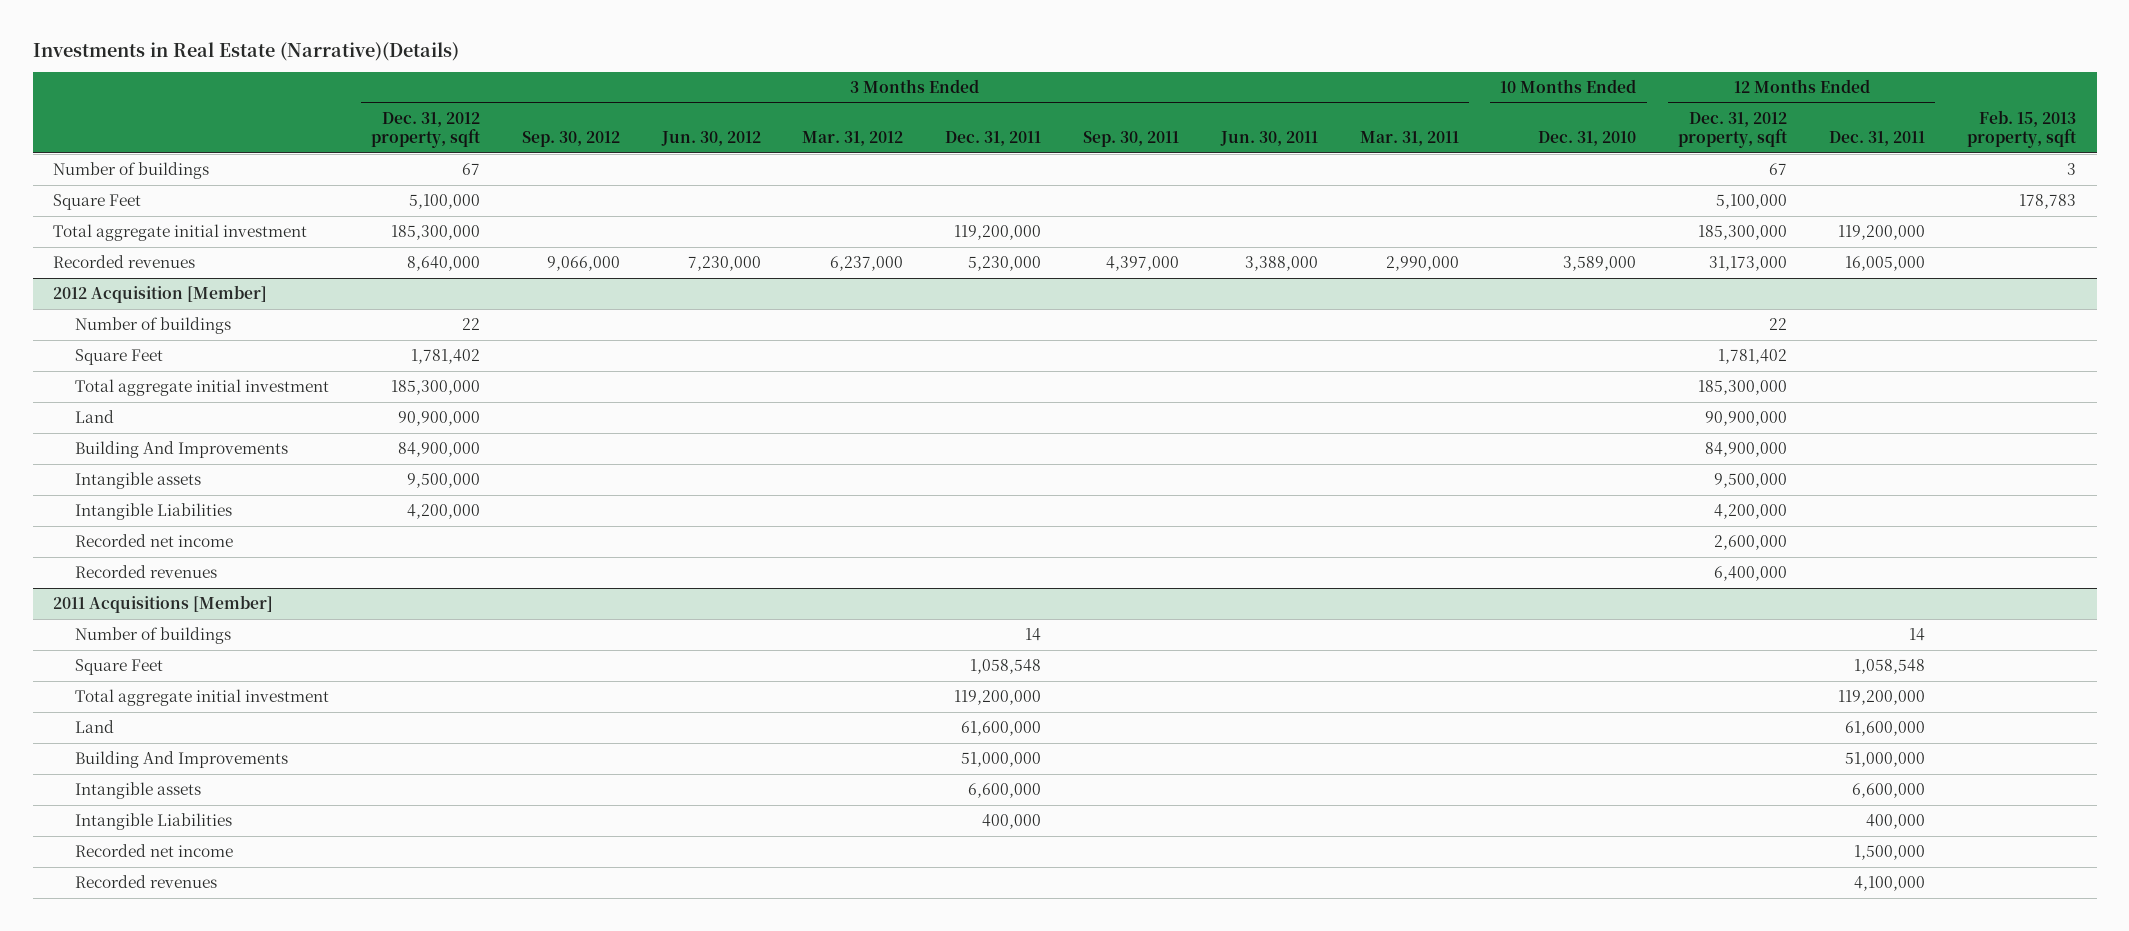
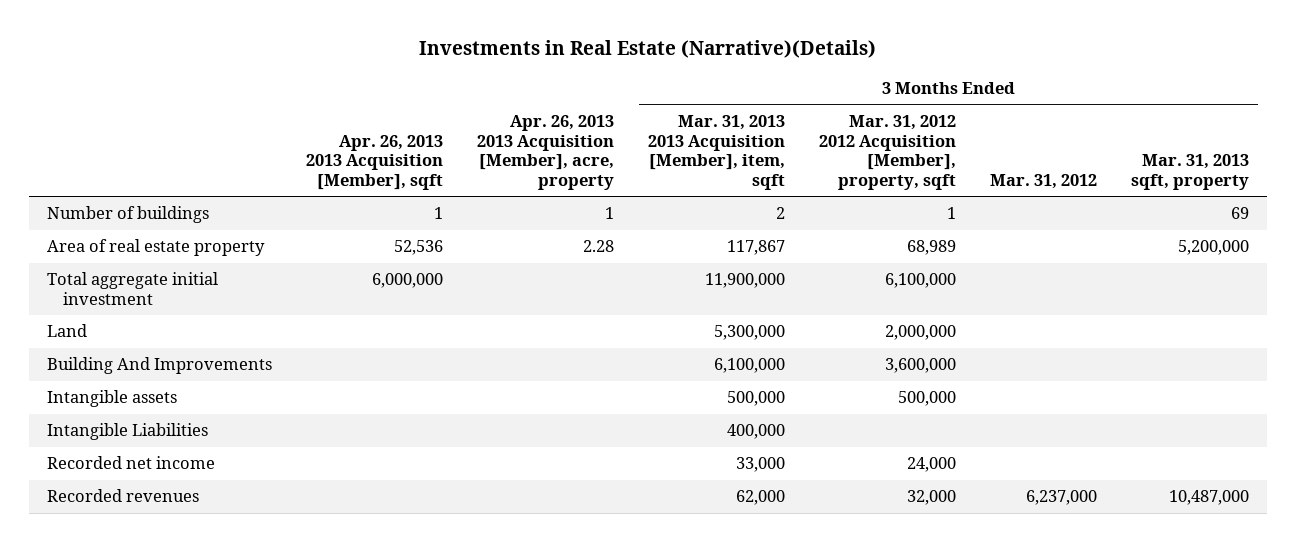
- | 3 Months Ended Dec. 31, 2012 property, sqft | 3 Months Ended Sep. 30, 2012 | 3 Months Ended Jun. 30, 2012 | 3 Months Ended Mar. 31, 2012 | 3 Months Ended Dec. 31, 2011 | 3 Months Ended Sep. 30, 2011 | 3 Months Ended Jun. 30, 2011 | 3 Months Ended Mar. 31, 2011 | 10 Months Ended Dec. 31, 2010 | 12 Months Ended Dec. 31, 2012 property, sqft | 12 Months Ended Dec. 31, 2011 | Feb. 15, 2013 property, sqft
+ | Apr. 26, 2013 2013 Acquisition [Member], sqft | Apr. 26, 2013 2013 Acquisition [Member], acre, property | 3 Months Ended Mar. 31, 2013 2013 Acquisition [Member], item, sqft | 3 Months Ended Mar. 31, 2012 2012 Acquisition [Member], property, sqft | 3 Months Ended Mar. 31, 2012 | 3 Months Ended Mar. 31, 2013 sqft, property
- Square Feet | 5,100,000 | | | | | | | | | 5,100,000 | | 178,783
+ Area of real estate property | 52,536 | 2.28 | 117,867 | 68,989 | | 5,200,000
+ Land | | | 5,300,000 | 2,000,000 | |
+ Building And Improvements | | | 6,100,000 | 3,600,000 | |
+ Intangible assets | | | 500,000 | 500,000 | |
+ Intangible Liabilities | | | 400,000 | | |
+ Recorded net income | | | 33,000 | 24,000 | |
- 2012 Acquisition [Member]
- Number of buildings | 22 | | | | | | | | | 22 | |
- Square Feet | 1,781,402 | | | | | | | | | 1,781,402 | |
- Total aggregate initial investment | 185,300,000 | | | | | | | | | 185,300,000 | |
- Land | 90,900,000 | | | | | | | | | 90,900,000 | |
- Building And Improvements | 84,900,000 | | | | | | | | | 84,900,000 | |
- Intangible assets | 9,500,000 | | | | | | | | | 9,500,000 | |
- Intangible Liabilities | 4,200,000 | | | | | | | | | 4,200,000 | |
- Recorded net income | | | | | | | | | | 2,600,000 | |
- Recorded revenues | | | | | | | | | | 6,400,000 | |
- 2011 Acquisitions [Member]
- Number of buildings | | | | | 14 | | | | | | 14 |
- Square Feet | | | | | 1,058,548 | | | | | | 1,058,548 |
- Total aggregate initial investment | | | | | 119,200,000 | | | | | | 119,200,000 |
- Land | | | | | 61,600,000 | | | | | | 61,600,000 |
- Building And Improvements | | | | | 51,000,000 | | | | | | 51,000,000 |
- Intangible assets | | | | | 6,600,000 | | | | | | 6,600,000 |
- Intangible Liabilities | | | | | 400,000 | | | | | | 400,000 |
- Recorded net income | | | | | | | | | | | 1,500,000 |
- Recorded revenues | | | | | | | | | | | 4,100,000 |

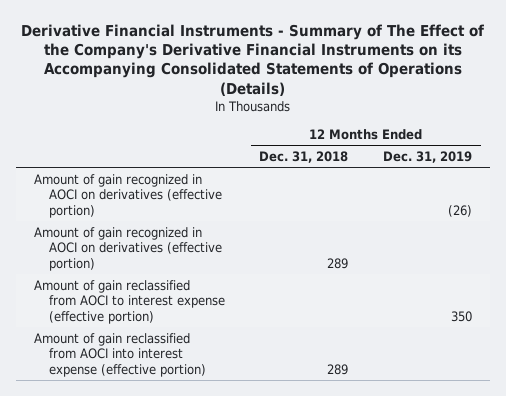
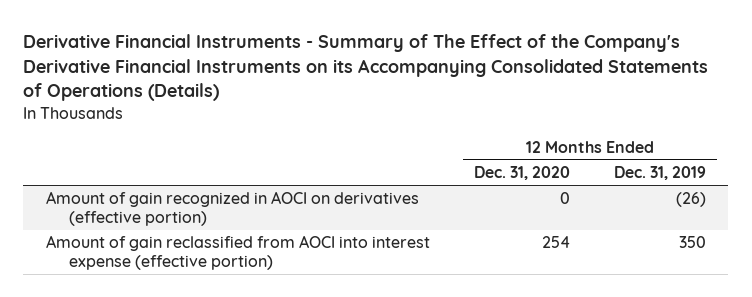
- | 12 Months Ended Dec. 31, 2018 | 12 Months Ended Dec. 31, 2019
+ | 12 Months Ended Dec. 31, 2020 | 12 Months Ended Dec. 31, 2019
- Amount of gain recognized in AOCI on derivatives (effective portion) | 289 |
- Amount of gain reclassified from AOCI to interest expense (effective portion) | | 350
- Amount of gain reclassified from AOCI into interest expense (effective portion) | 289 |
+ Amount of gain reclassified from AOCI into interest expense (effective portion) | 254 | 350

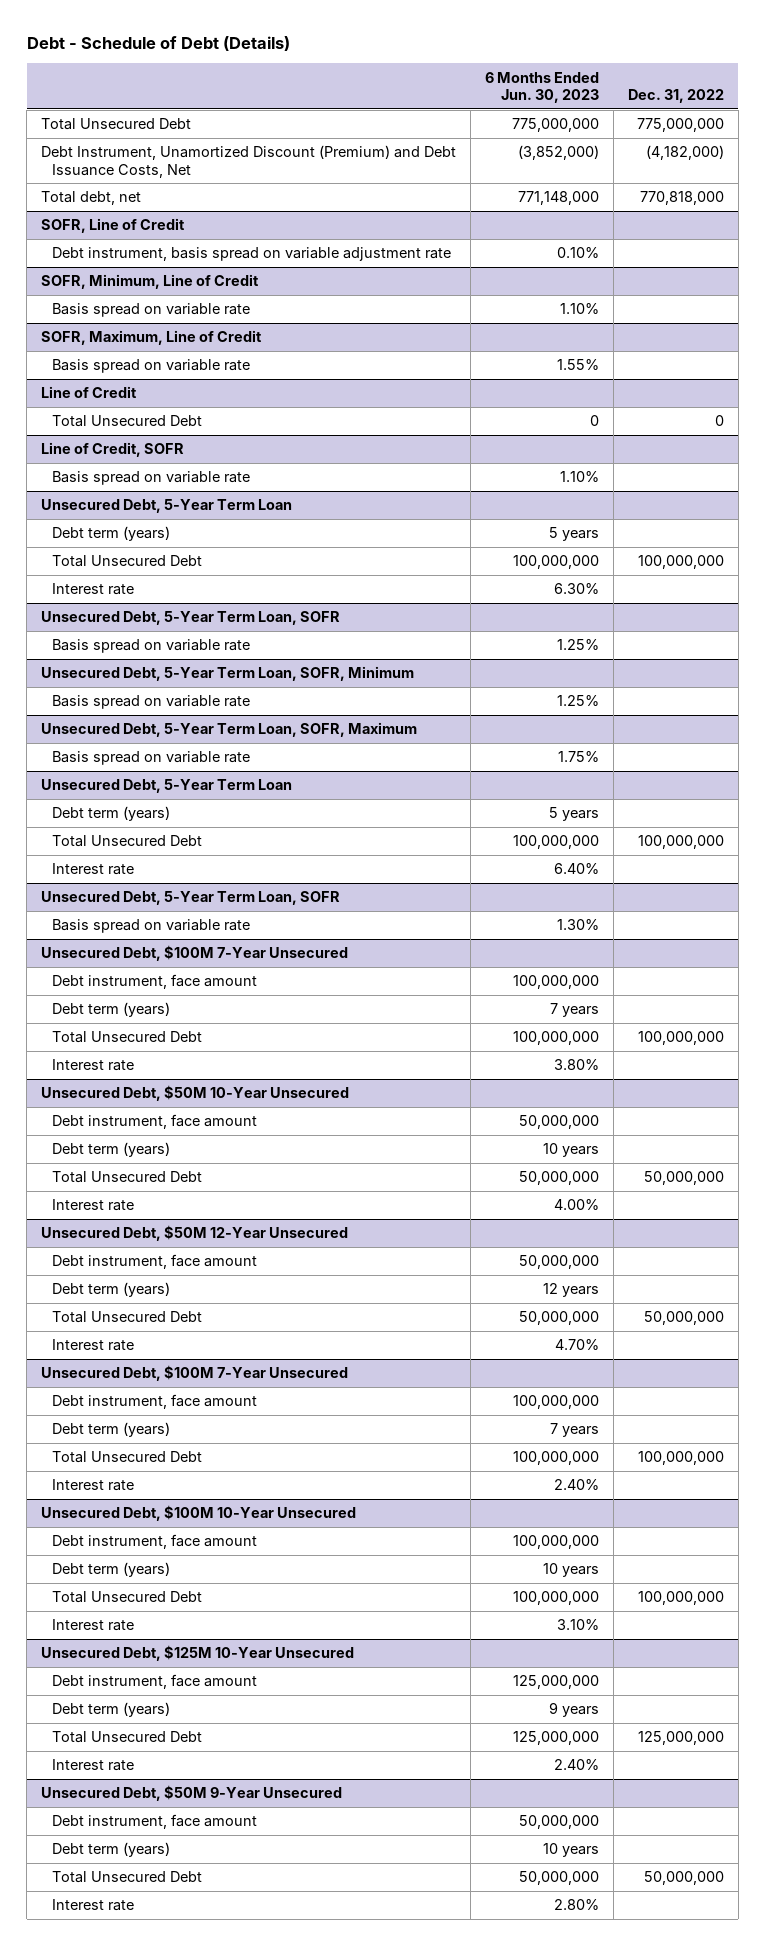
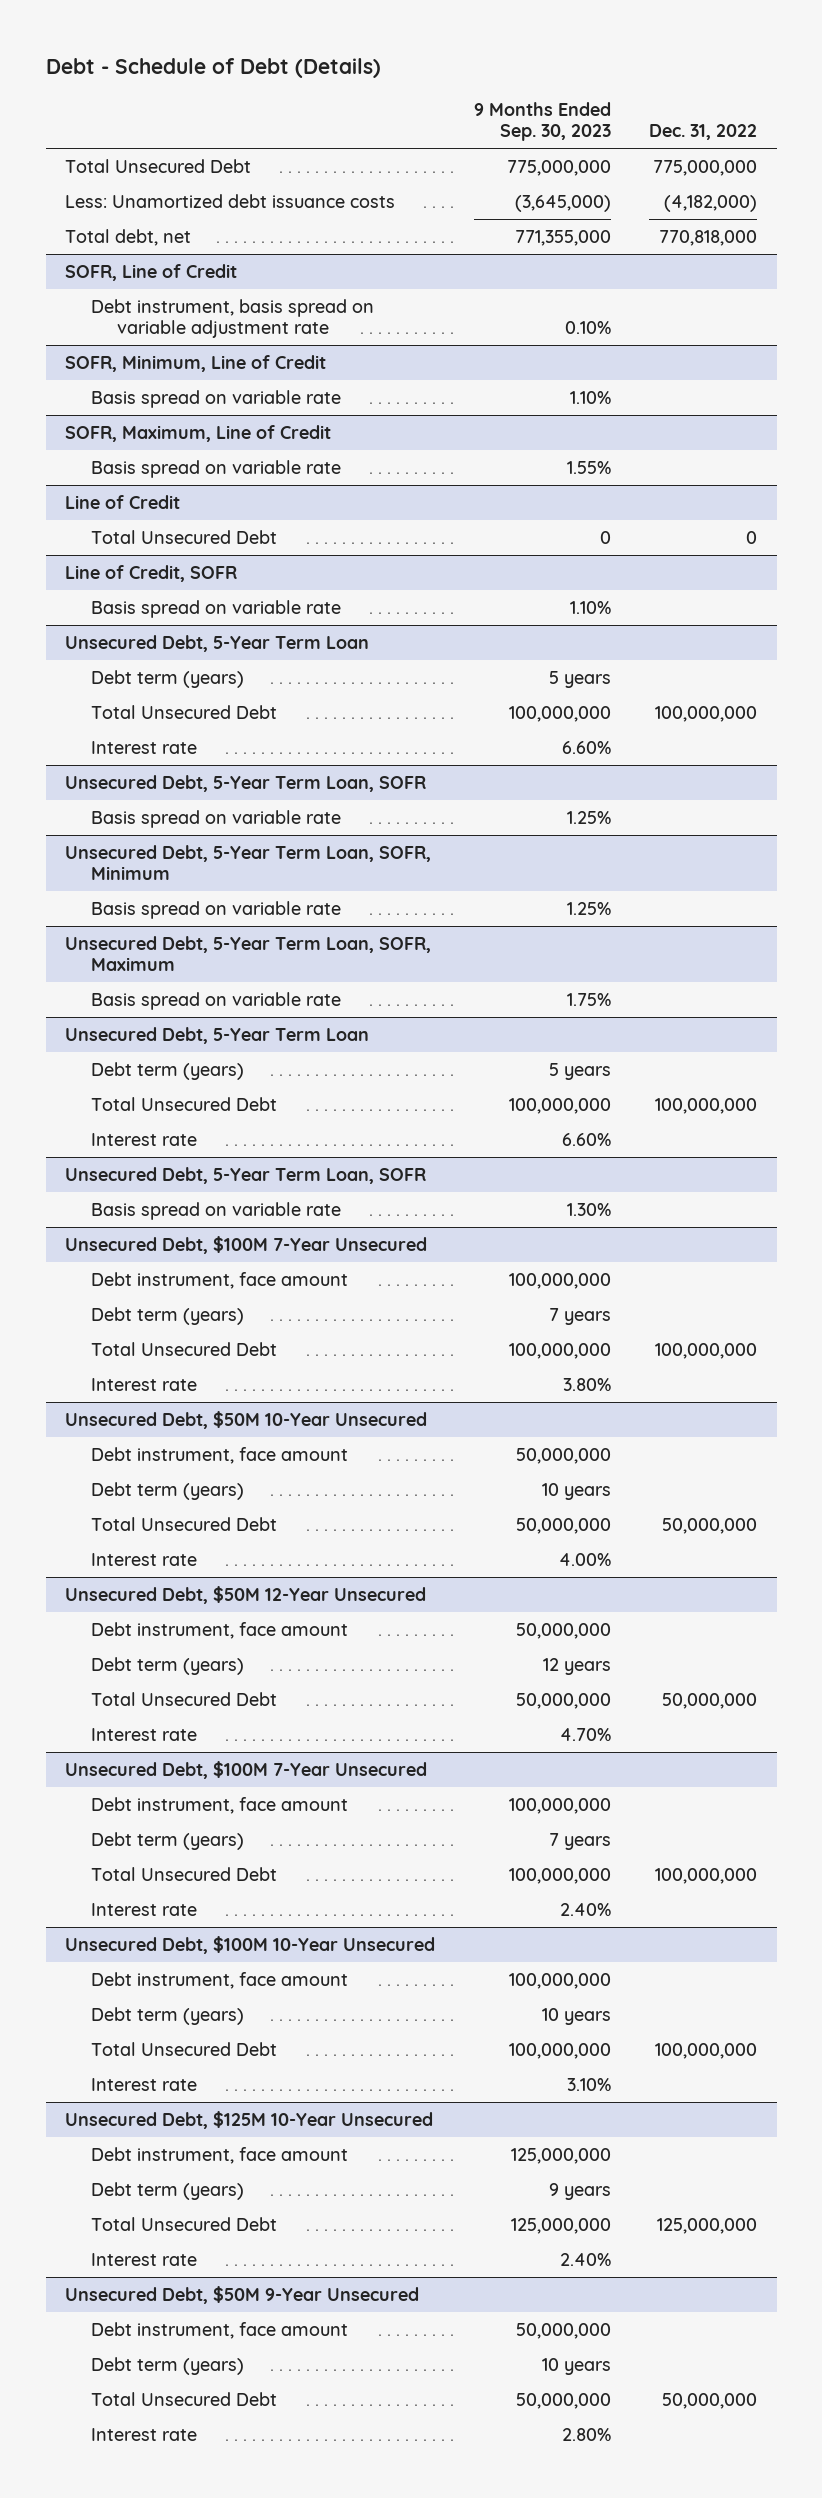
- | 6 Months Ended Jun. 30, 2023 | Dec. 31, 2022
+ | 9 Months Ended Sep. 30, 2023 | Dec. 31, 2022
- Debt Instrument, Unamortized Discount (Premium) and Debt Issuance Costs, Net | (3,852,000) | (4,182,000)
+ Less: Unamortized debt issuance costs | (3,645,000) | (4,182,000)

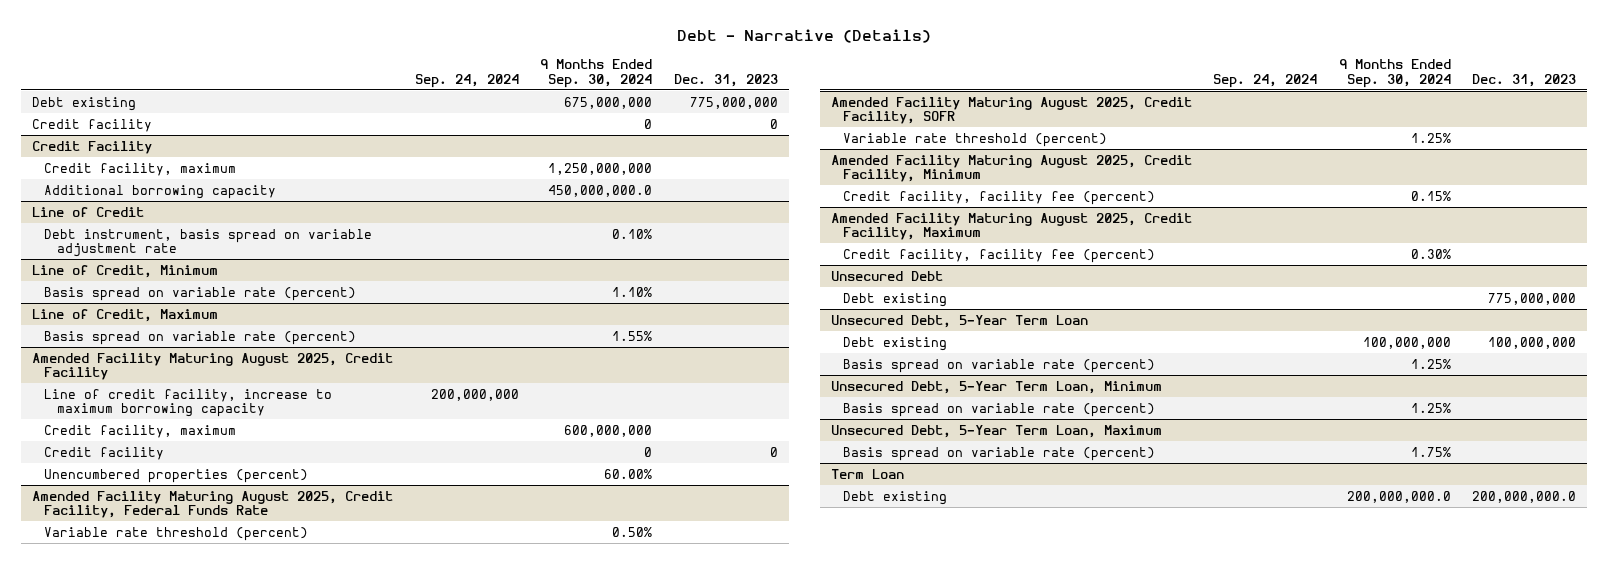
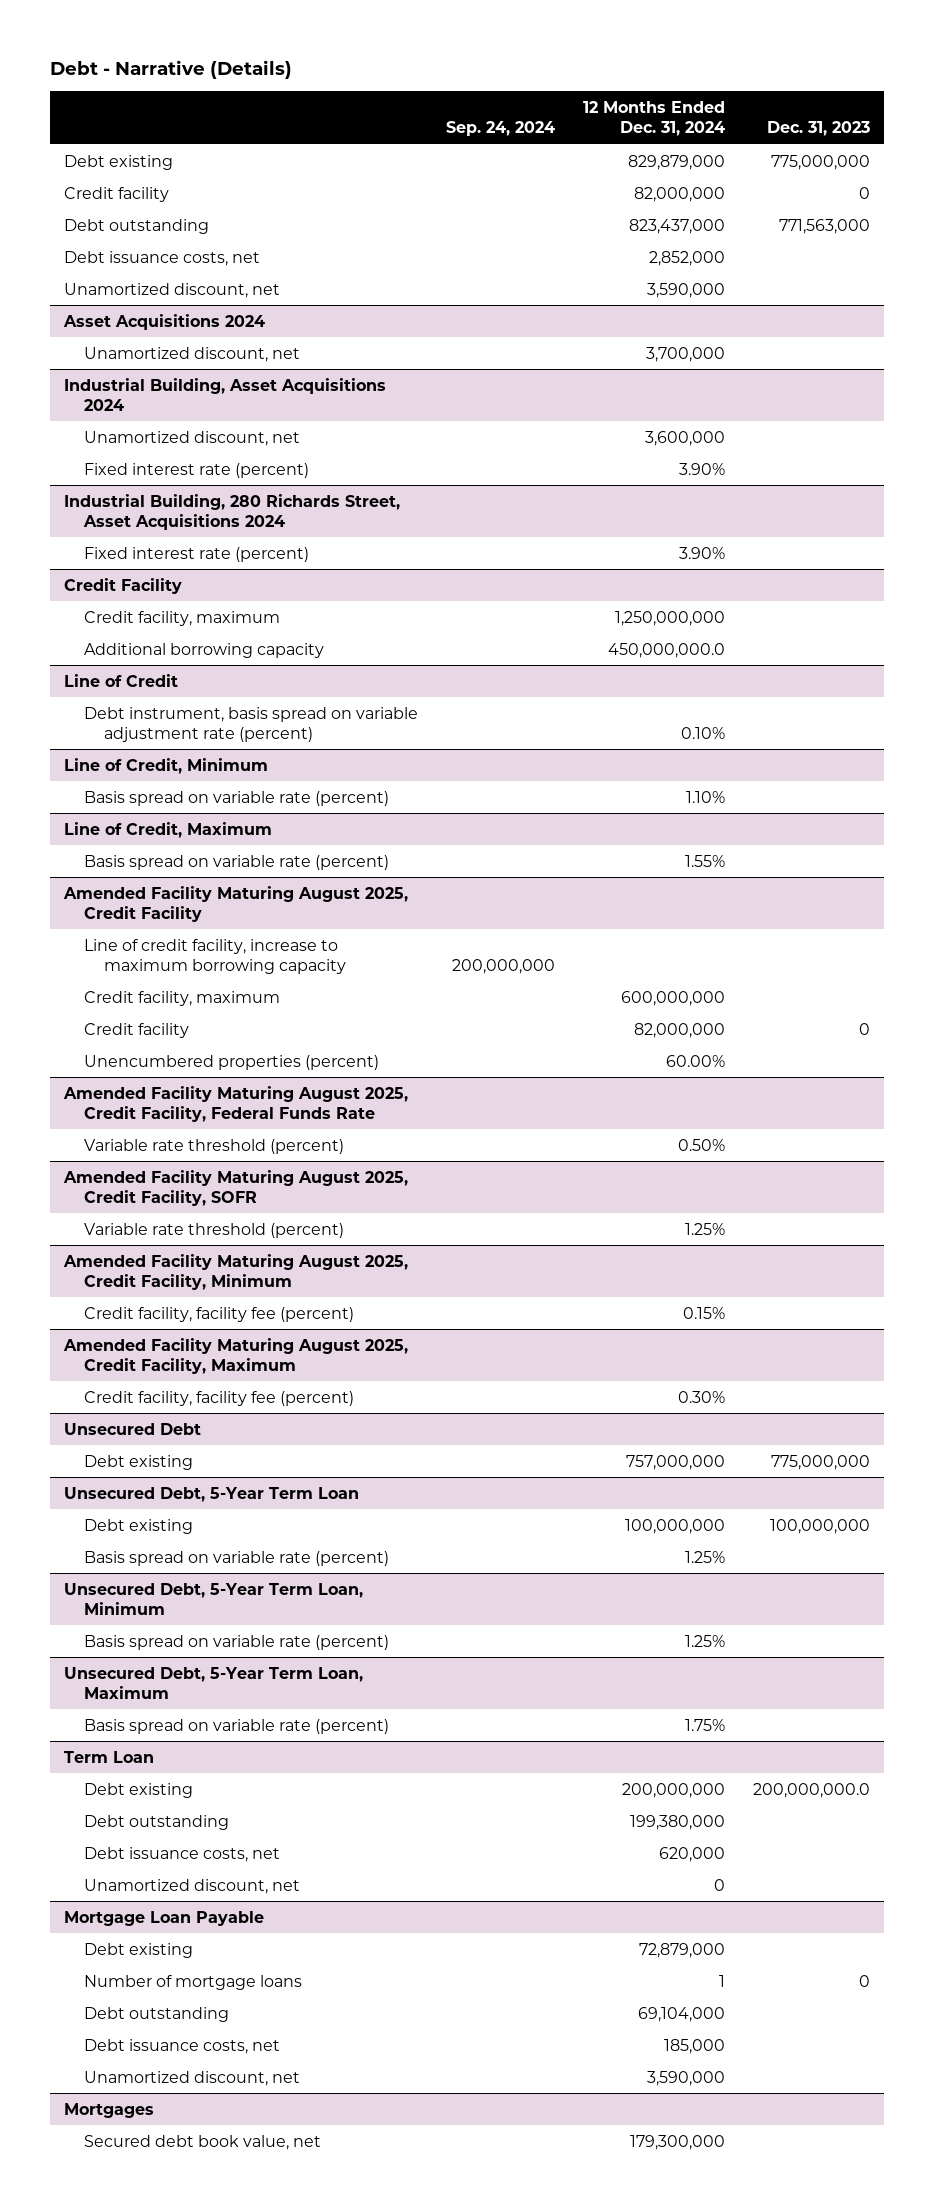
- | Sep. 24, 2024 | 9 Months Ended Sep. 30, 2024 | Dec. 31, 2023
+ | Sep. 24, 2024 | 12 Months Ended Dec. 31, 2024 | Dec. 31, 2023
+ Debt outstanding | | 823,437,000 | 771,563,000
+ Debt issuance costs, net | | 2,852,000 |
+ Unamortized discount, net | | 3,590,000 |
+ Asset Acquisitions 2024
+ Unamortized discount, net | | 3,700,000 |
+ Industrial Building, Asset Acquisitions 2024
+ Unamortized discount, net | | 3,600,000 |
+ Fixed interest rate (percent) | | 3.90% |
+ Industrial Building, 280 Richards Street, Asset Acquisitions 2024
+ Fixed interest rate (percent) | | 3.90% |
@ Line of Credit
- Debt instrument, basis spread on variable adjustment rate | | 0.10% |
+ Debt instrument, basis spread on variable adjustment rate (percent) | | 0.10% |
@ Term Loan
+ Debt outstanding | | 199,380,000 |
+ Debt issuance costs, net | | 620,000 |
+ Unamortized discount, net | | 0 |
+ Mortgage Loan Payable
+ Debt existing | | 72,879,000 |
+ Number of mortgage loans | | 1 | 0
+ Debt outstanding | | 69,104,000 |
+ Debt issuance costs, net | | 185,000 |
+ Unamortized discount, net | | 3,590,000 |
+ Mortgages
+ Secured debt book value, net | | 179,300,000 |

